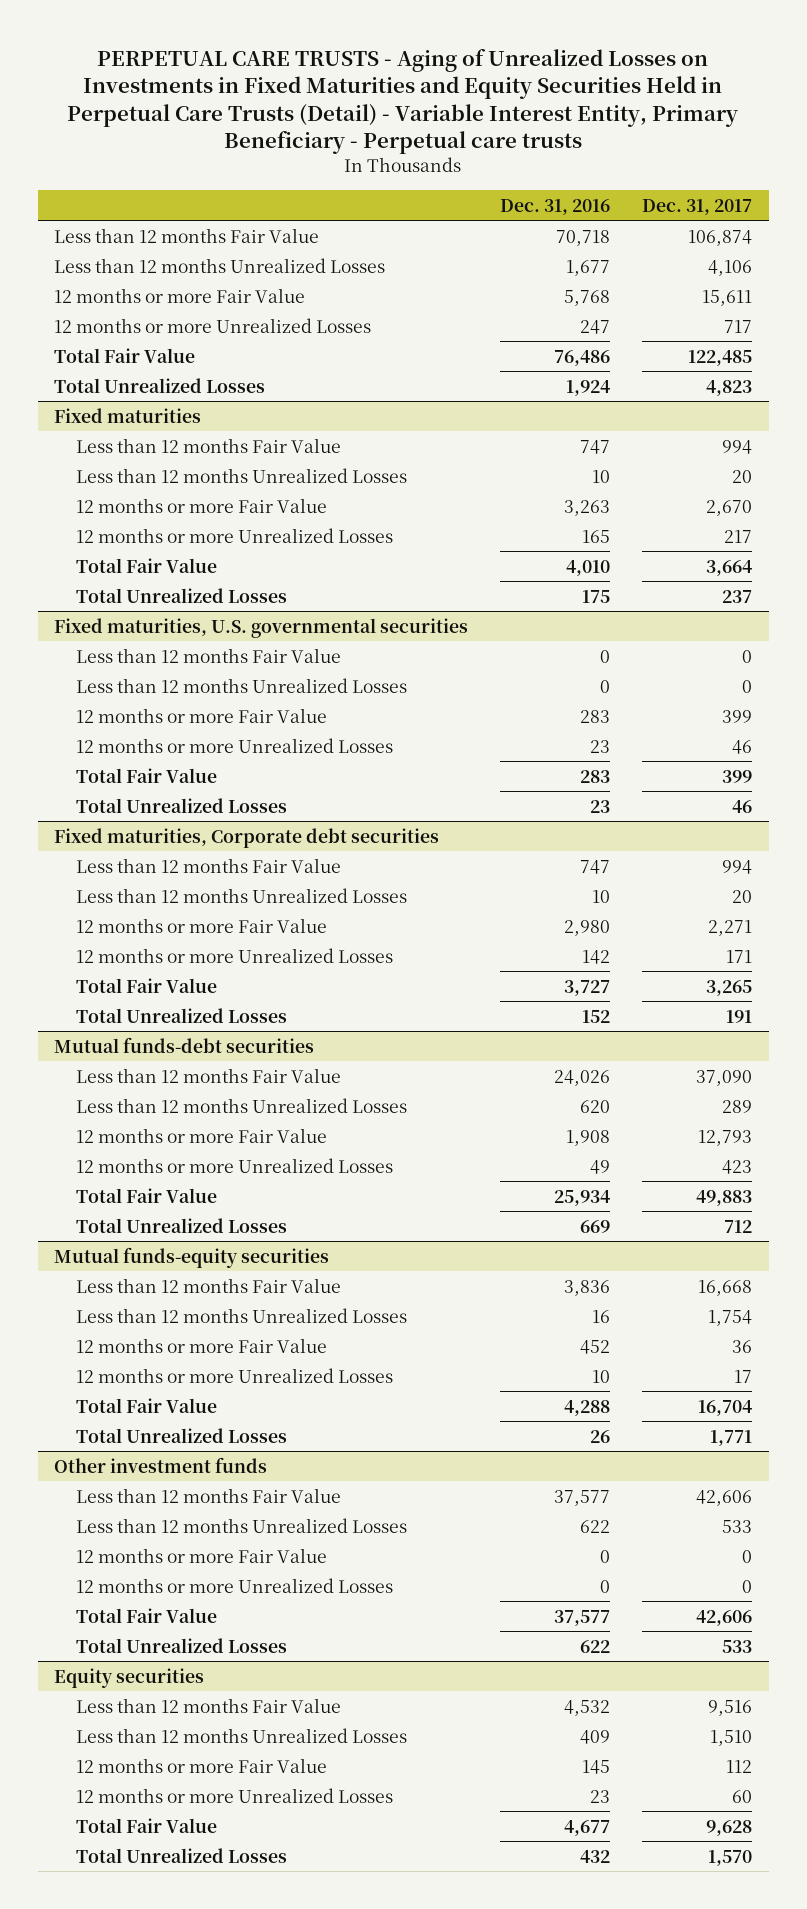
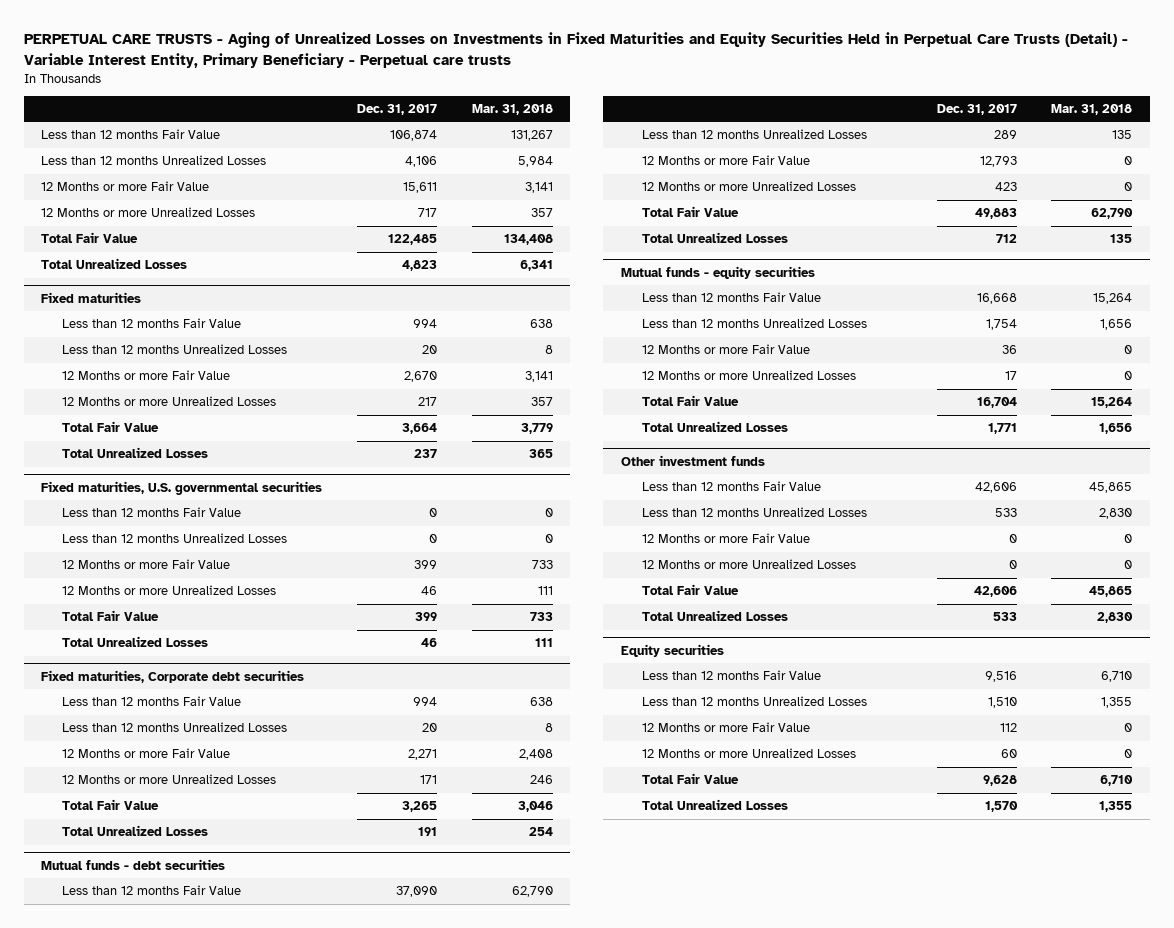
- | Dec. 31, 2016 | Dec. 31, 2017
+ | Dec. 31, 2017 | Mar. 31, 2018
- 12 months or more Fair Value | 5,768 | 15,611
- 12 months or more Unrealized Losses | 247 | 717
+ 12 Months or more Fair Value | 15,611 | 3,141
+ 12 Months or more Unrealized Losses | 717 | 357
@ Fixed maturities
- 12 months or more Fair Value | 3,263 | 2,670
- 12 months or more Unrealized Losses | 165 | 217
+ 12 Months or more Fair Value | 2,670 | 3,141
+ 12 Months or more Unrealized Losses | 217 | 357
@ Fixed maturities, U.S. governmental securities
- 12 months or more Fair Value | 283 | 399
- 12 months or more Unrealized Losses | 23 | 46
+ 12 Months or more Fair Value | 399 | 733
+ 12 Months or more Unrealized Losses | 46 | 111
@ Fixed maturities, Corporate debt securities
- 12 months or more Fair Value | 2,980 | 2,271
- 12 months or more Unrealized Losses | 142 | 171
+ 12 Months or more Fair Value | 2,271 | 2,408
+ 12 Months or more Unrealized Losses | 171 | 246
- Mutual funds-debt securities
+ Mutual funds - debt securities
- 12 months or more Fair Value | 1,908 | 12,793
- 12 months or more Unrealized Losses | 49 | 423
+ 12 Months or more Fair Value | 12,793 | 0
+ 12 Months or more Unrealized Losses | 423 | 0
- Mutual funds-equity securities
+ Mutual funds - equity securities
- 12 months or more Fair Value | 452 | 36
- 12 months or more Unrealized Losses | 10 | 17
+ 12 Months or more Fair Value | 36 | 0
+ 12 Months or more Unrealized Losses | 17 | 0
@ Other investment funds
- 12 months or more Fair Value | 0 | 0
- 12 months or more Unrealized Losses | 0 | 0
+ 12 Months or more Fair Value | 0 | 0
+ 12 Months or more Unrealized Losses | 0 | 0
@ Equity securities
- 12 months or more Fair Value | 145 | 112
- 12 months or more Unrealized Losses | 23 | 60
+ 12 Months or more Fair Value | 112 | 0
+ 12 Months or more Unrealized Losses | 60 | 0

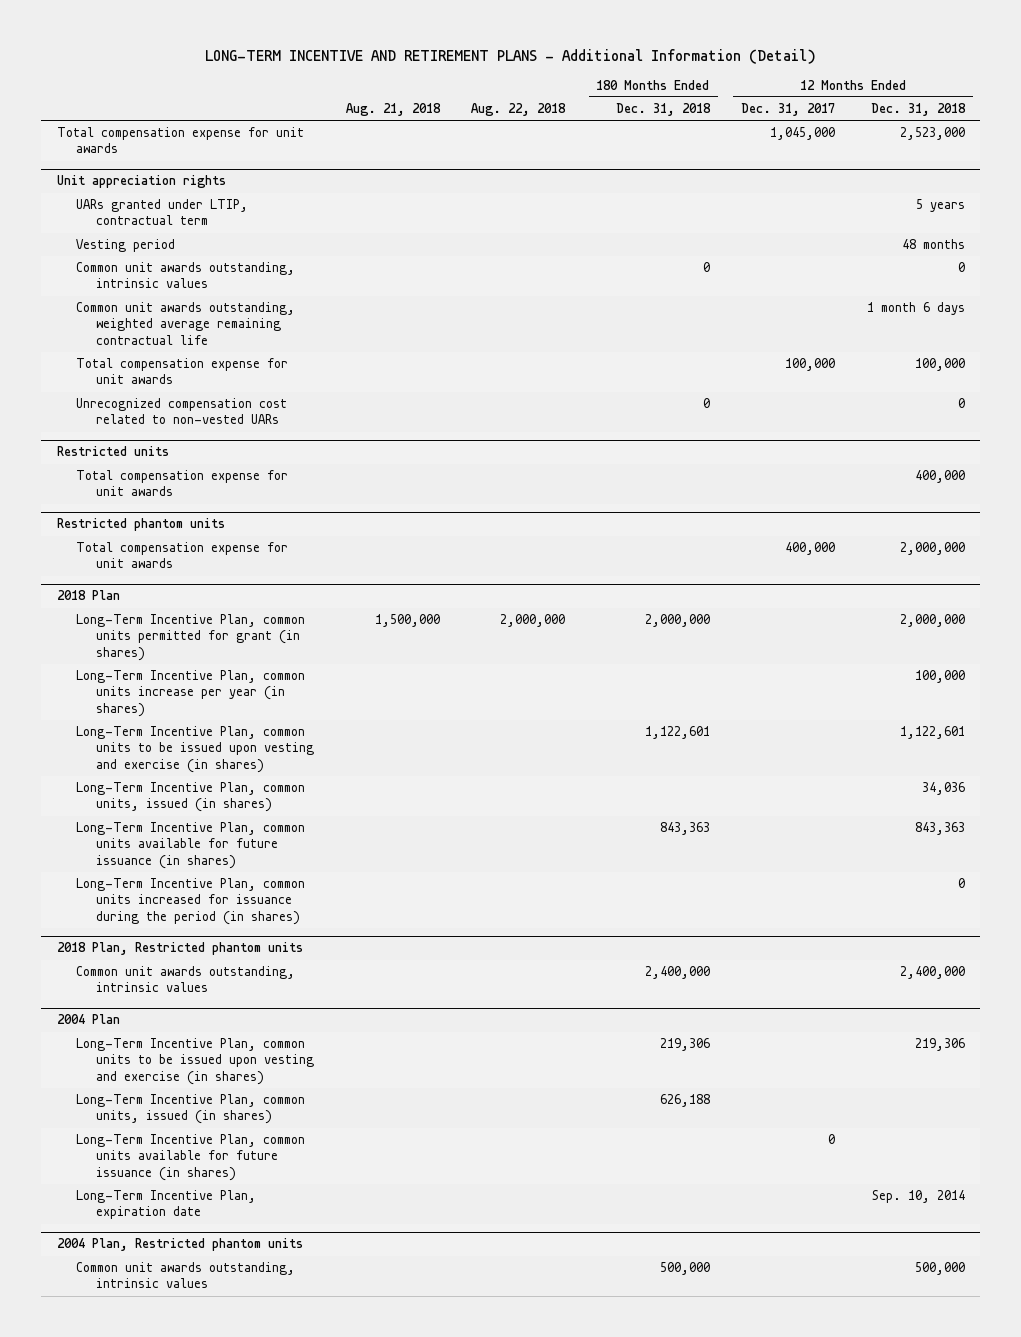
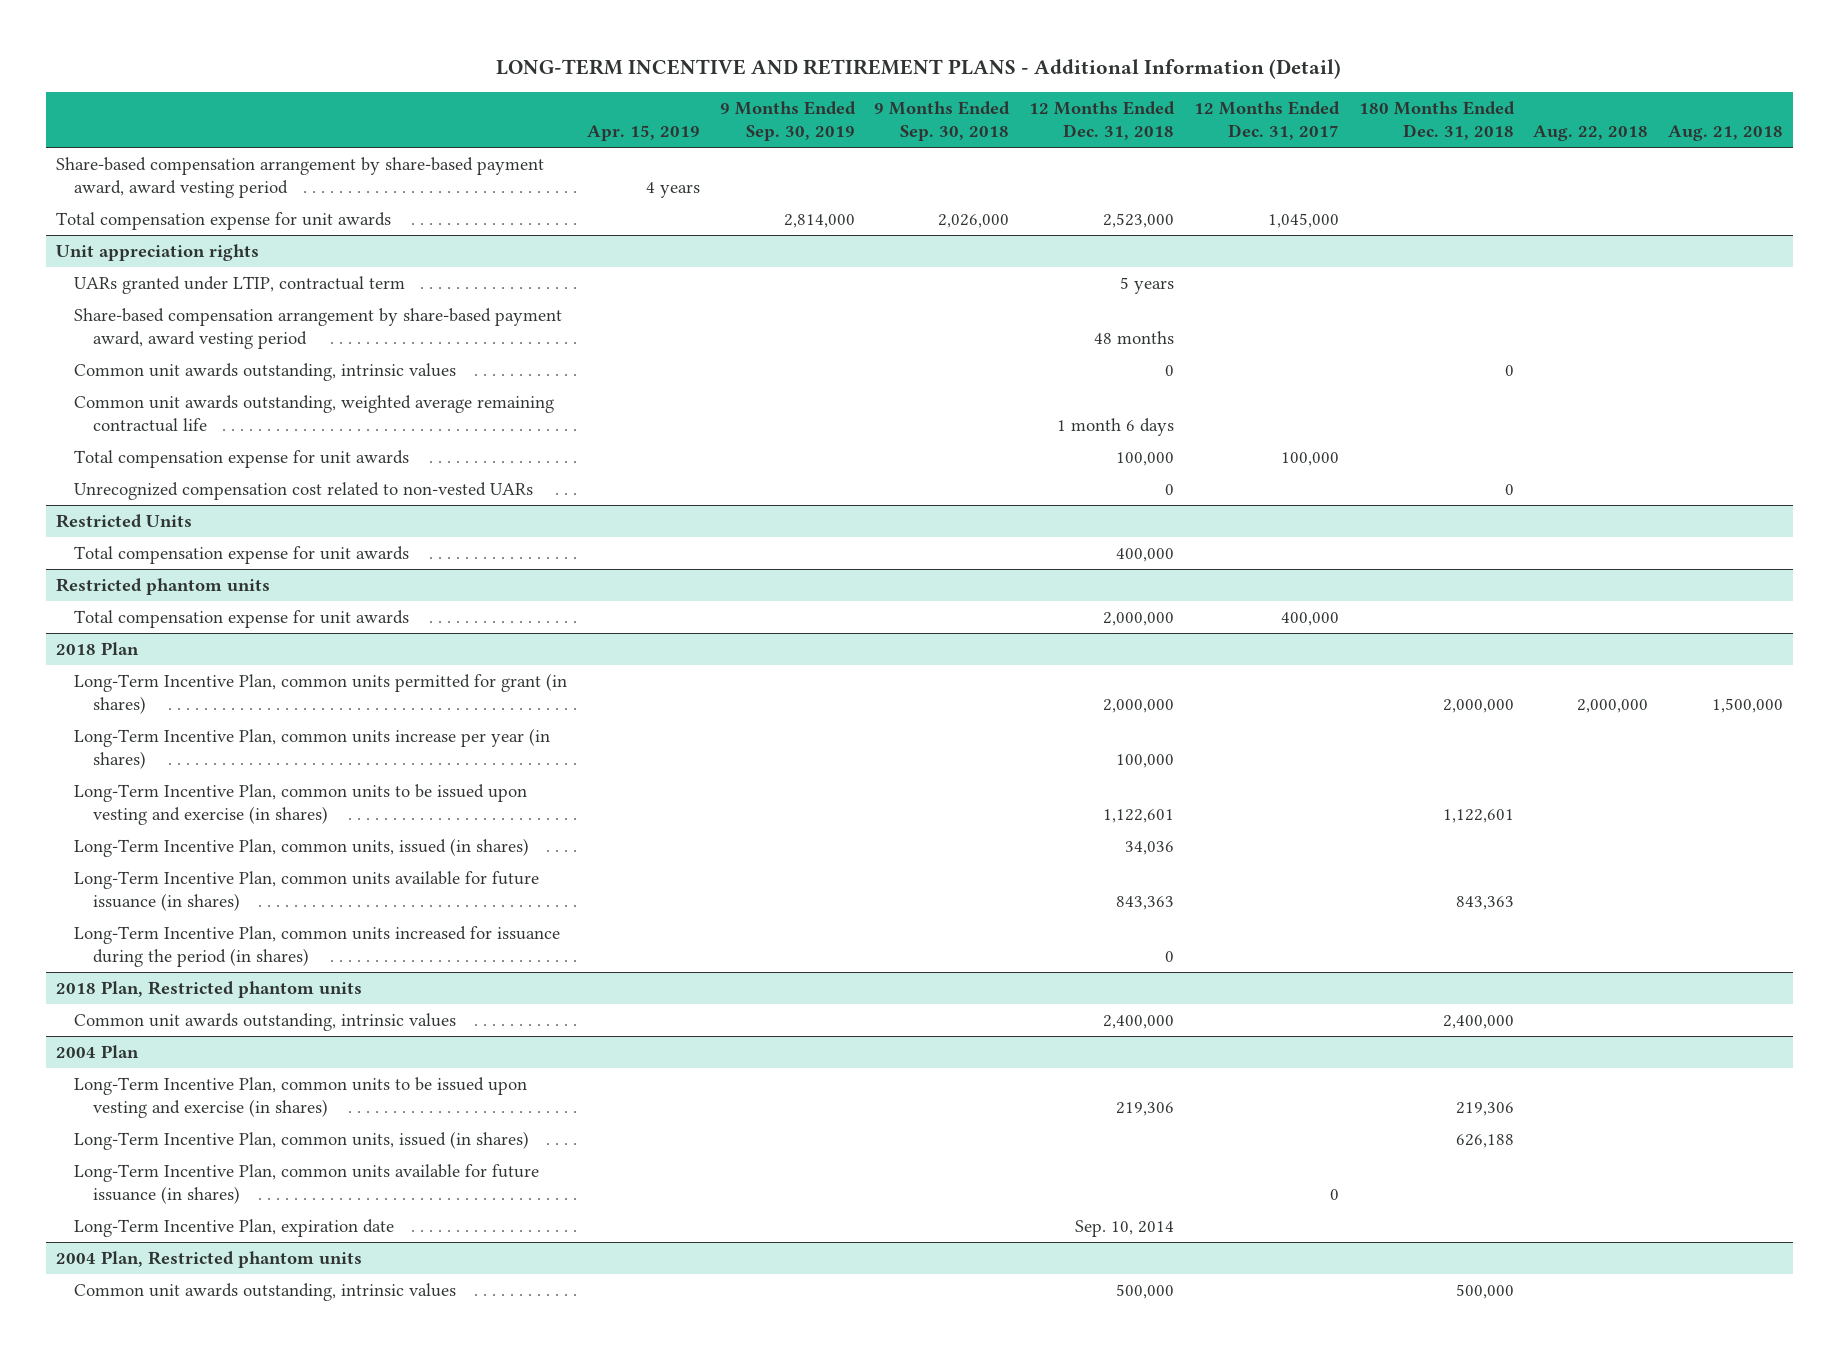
- | Aug. 21, 2018 | Aug. 22, 2018 | 180 Months Ended Dec. 31, 2018 | 12 Months Ended Dec. 31, 2017 | 12 Months Ended Dec. 31, 2018
+ | Apr. 15, 2019 | 9 Months Ended Sep. 30, 2019 | 9 Months Ended Sep. 30, 2018 | 12 Months Ended Dec. 31, 2018 | 12 Months Ended Dec. 31, 2017 | 180 Months Ended Dec. 31, 2018 | Aug. 22, 2018 | Aug. 21, 2018
+ Share-based compensation arrangement by share-based payment award, award vesting period | 4 years | | | | | | |
@ Unit appreciation rights
- Vesting period | | | | | 48 months
+ Share-based compensation arrangement by share-based payment award, award vesting period | | | | 48 months | | | |
- Restricted units
+ Restricted Units

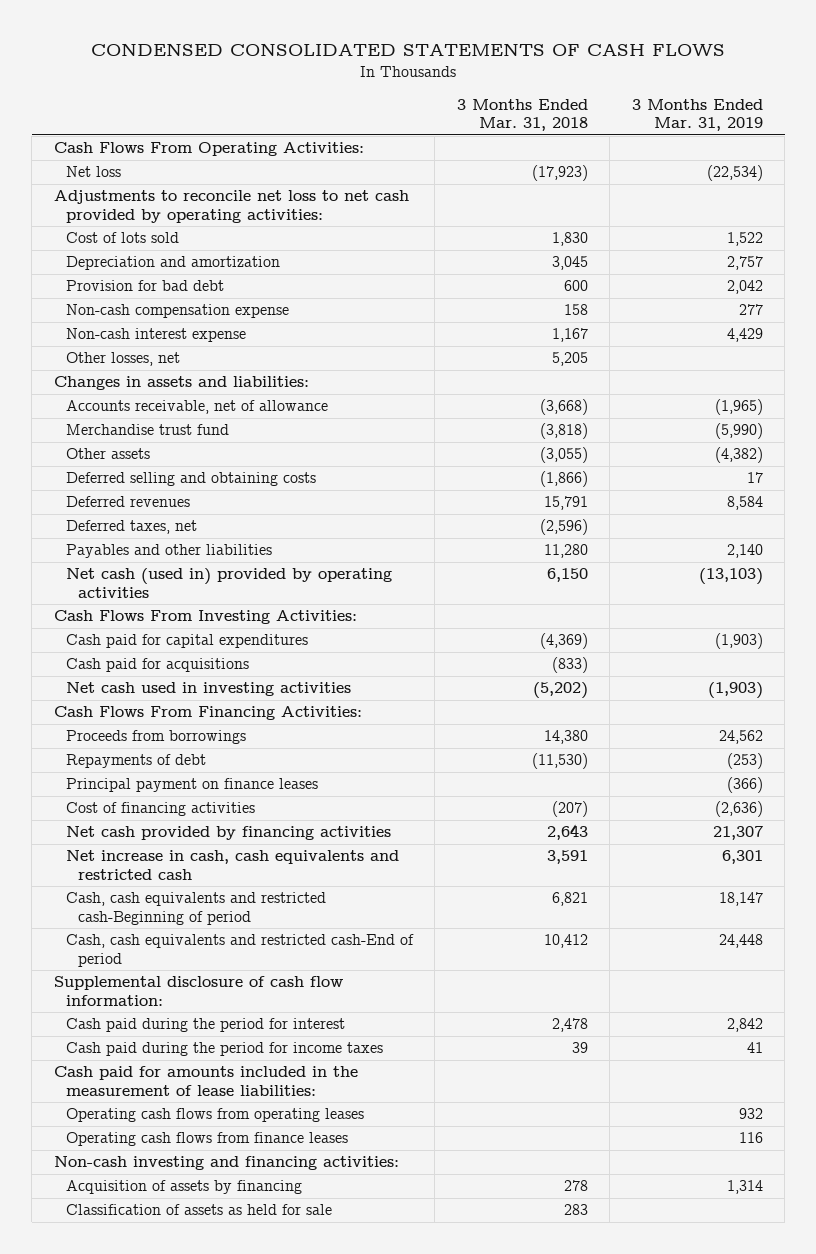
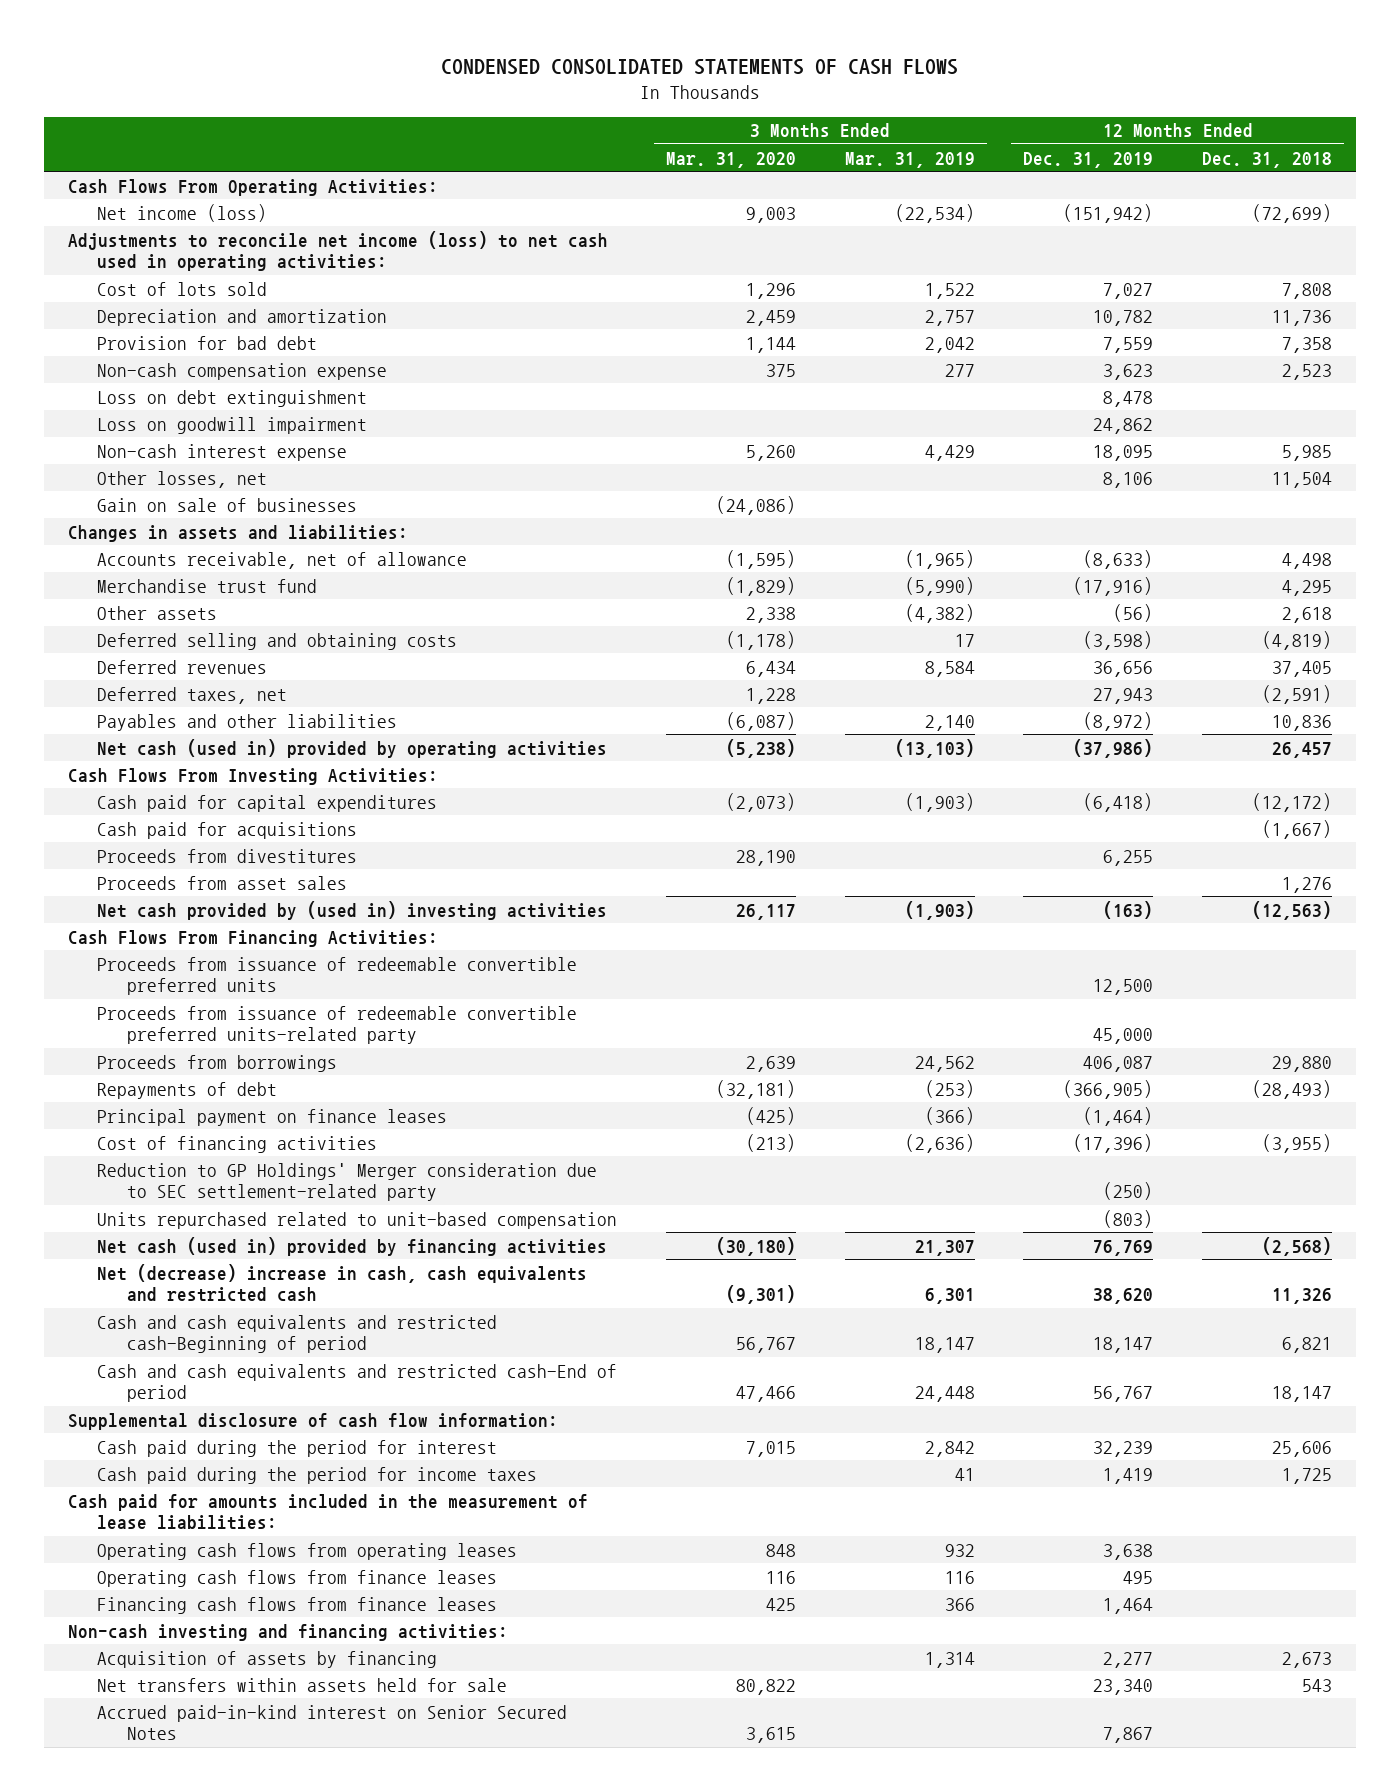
- | 3 Months Ended Mar. 31, 2018 | 3 Months Ended Mar. 31, 2019
+ | 3 Months Ended Mar. 31, 2020 | 3 Months Ended Mar. 31, 2019 | 12 Months Ended Dec. 31, 2019 | 12 Months Ended Dec. 31, 2018
- Net loss | (17,923) | (22,534)
- Adjustments to reconcile net loss to net cash provided by operating activities:
+ Net income (loss) | 9,003 | (22,534) | (151,942) | (72,699)
+ Adjustments to reconcile net income (loss) to net cash used in operating activities:
+ Loss on debt extinguishment | | | 8,478 |
+ Loss on goodwill impairment | | | 24,862 |
+ Gain on sale of businesses | (24,086) | | |
- Net cash used in investing activities | (5,202) | (1,903)
+ Proceeds from divestitures | 28,190 | | 6,255 |
+ Proceeds from asset sales | | | | 1,276
+ Net cash provided by (used in) investing activities | 26,117 | (1,903) | (163) | (12,563)
+ Proceeds from issuance of redeemable convertible preferred units | | | 12,500 |
+ Proceeds from issuance of redeemable convertible preferred units-related party | | | 45,000 |
- Net cash provided by financing activities | 2,643 | 21,307
- Net increase in cash, cash equivalents and restricted cash | 3,591 | 6,301
- Cash, cash equivalents and restricted cash-Beginning of period | 6,821 | 18,147
- Cash, cash equivalents and restricted cash-End of period | 10,412 | 24,448
+ Reduction to GP Holdings' Merger consideration due to SEC settlement-related party | | | (250) |
+ Units repurchased related to unit-based compensation | | | (803) |
+ Net cash (used in) provided by financing activities | (30,180) | 21,307 | 76,769 | (2,568)
+ Net (decrease) increase in cash, cash equivalents and restricted cash | (9,301) | 6,301 | 38,620 | 11,326
+ Cash and cash equivalents and restricted cash-Beginning of period | 56,767 | 18,147 | 18,147 | 6,821
+ Cash and cash equivalents and restricted cash-End of period | 47,466 | 24,448 | 56,767 | 18,147
+ Financing cash flows from finance leases | 425 | 366 | 1,464 |
- Classification of assets as held for sale | 283 |
+ Net transfers within assets held for sale | 80,822 | | 23,340 | 543
+ Accrued paid-in-kind interest on Senior Secured Notes | 3,615 | | 7,867 |

